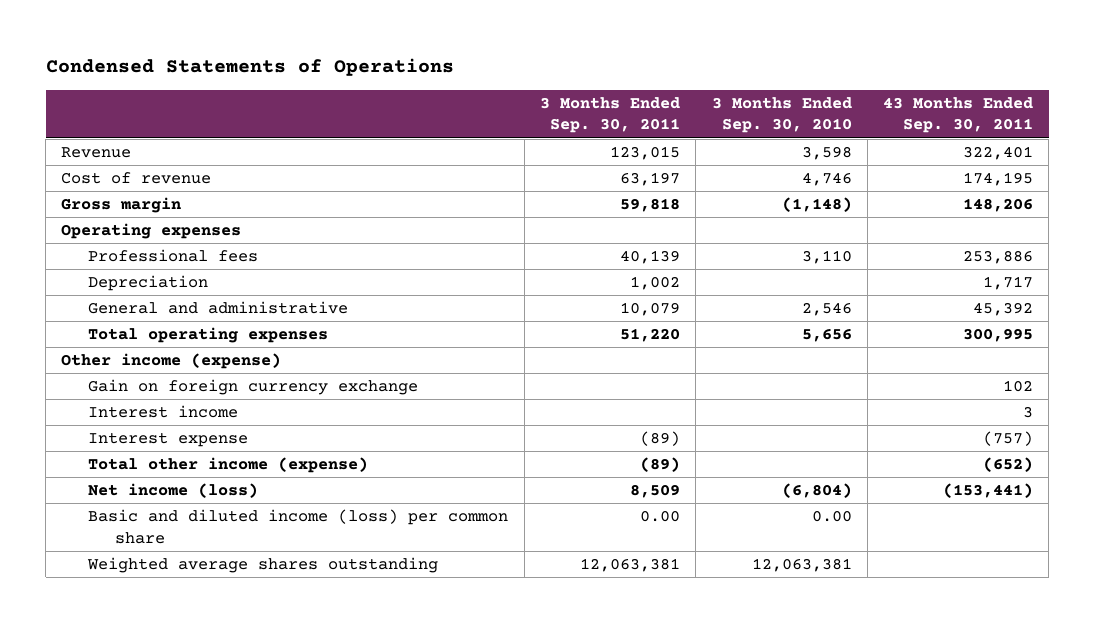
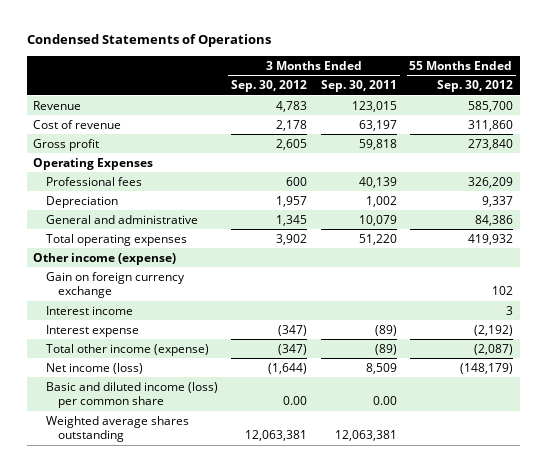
- | 3 Months Ended Sep. 30, 2011 | 3 Months Ended Sep. 30, 2010 | 43 Months Ended Sep. 30, 2011
+ | 3 Months Ended Sep. 30, 2012 | 3 Months Ended Sep. 30, 2011 | 55 Months Ended Sep. 30, 2012
- Gross margin | 59,818 | (1,148) | 148,206
- Operating expenses
+ Gross profit | 2,605 | 59,818 | 273,840
+ Operating Expenses

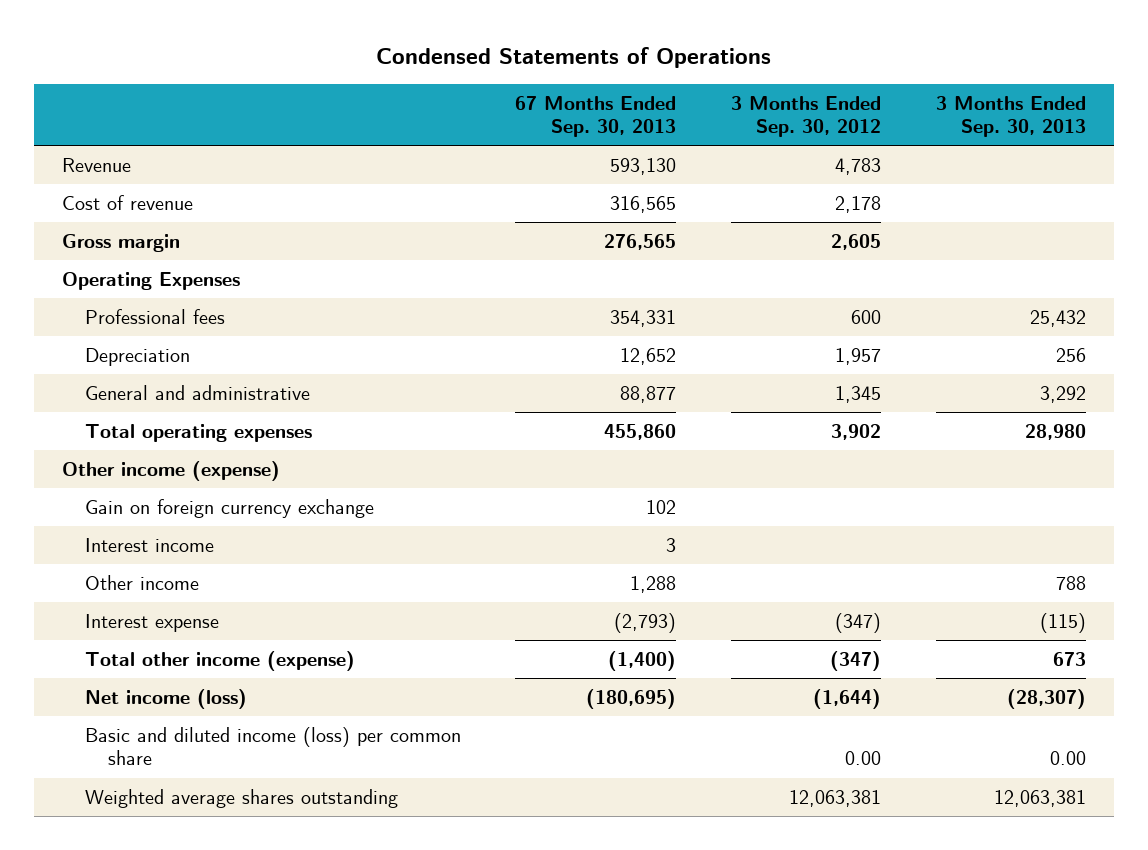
- | 3 Months Ended Sep. 30, 2012 | 3 Months Ended Sep. 30, 2011 | 55 Months Ended Sep. 30, 2012
+ | 67 Months Ended Sep. 30, 2013 | 3 Months Ended Sep. 30, 2012 | 3 Months Ended Sep. 30, 2013
- Gross profit | 2,605 | 59,818 | 273,840
+ Gross margin | 276,565 | 2,605 |
+ Other income | 1,288 | | 788

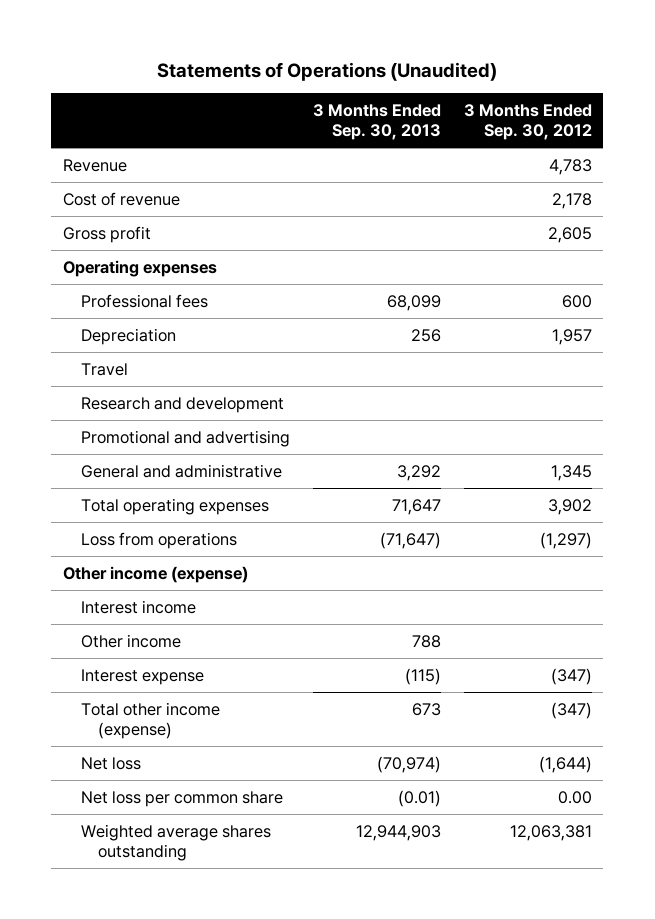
- Condensed Statements of Operations
+ Statements of Operations (Unaudited)
- | 67 Months Ended Sep. 30, 2013 | 3 Months Ended Sep. 30, 2012 | 3 Months Ended Sep. 30, 2013
+ | 3 Months Ended Sep. 30, 2013 | 3 Months Ended Sep. 30, 2012
- Gross margin | 276,565 | 2,605 |
- Operating Expenses
- Professional fees | 354,331 | 600 | 25,432
+ Gross profit | | 2,605
+ Operating expenses
+ Professional fees | 68,099 | 600
+ Travel
+ Research and development
+ Promotional and advertising
- Total operating expenses | 455,860 | 3,902 | 28,980
+ Total operating expenses | 71,647 | 3,902
+ Loss from operations | (71,647) | (1,297)
- Gain on foreign currency exchange | 102 | |
- Net income (loss) | (180,695) | (1,644) | (28,307)
- Basic and diluted income (loss) per common share | | 0.00 | 0.00
- Weighted average shares outstanding | | 12,063,381 | 12,063,381
+ Net loss | (70,974) | (1,644)
+ Net loss per common share | (0.01) | 0.00
+ Weighted average shares outstanding | 12,944,903 | 12,063,381

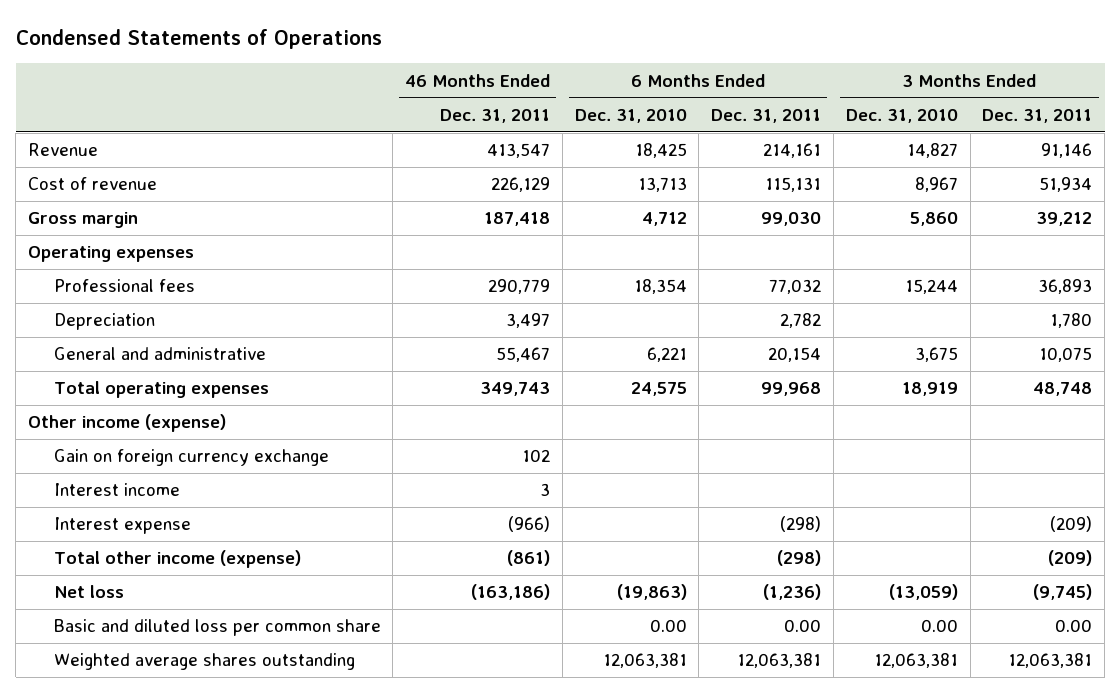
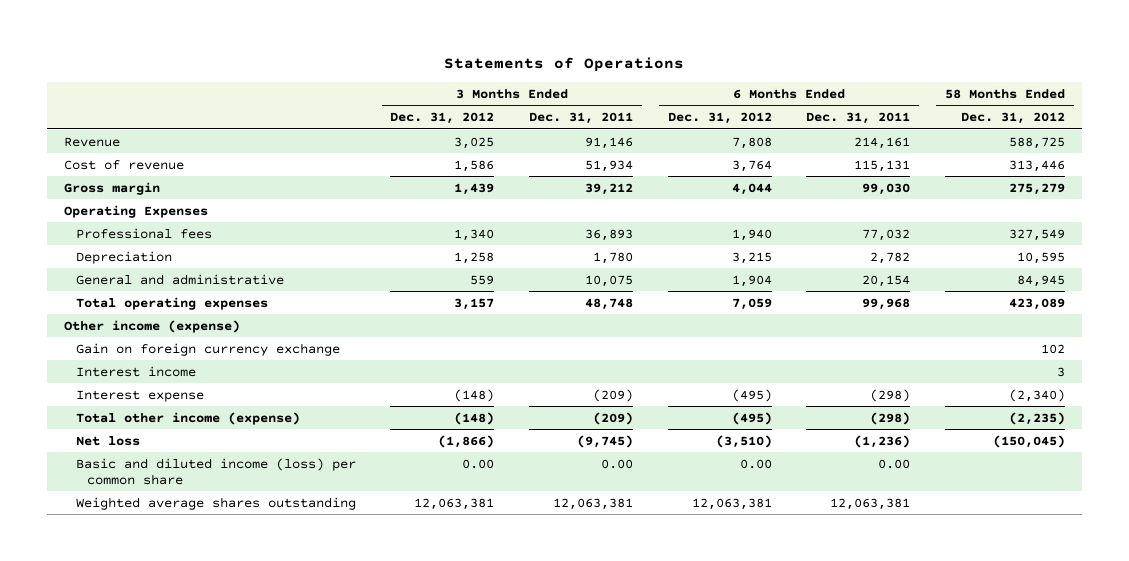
- Condensed Statements of Operations
+ Statements of Operations
- | 46 Months Ended Dec. 31, 2011 | 6 Months Ended Dec. 31, 2010 | 6 Months Ended Dec. 31, 2011 | 3 Months Ended Dec. 31, 2010 | 3 Months Ended Dec. 31, 2011
+ | 3 Months Ended Dec. 31, 2012 | 3 Months Ended Dec. 31, 2011 | 6 Months Ended Dec. 31, 2012 | 6 Months Ended Dec. 31, 2011 | 58 Months Ended Dec. 31, 2012
- Operating expenses
+ Operating Expenses
- Basic and diluted loss per common share | | 0.00 | 0.00 | 0.00 | 0.00
+ Basic and diluted income (loss) per common share | 0.00 | 0.00 | 0.00 | 0.00 |

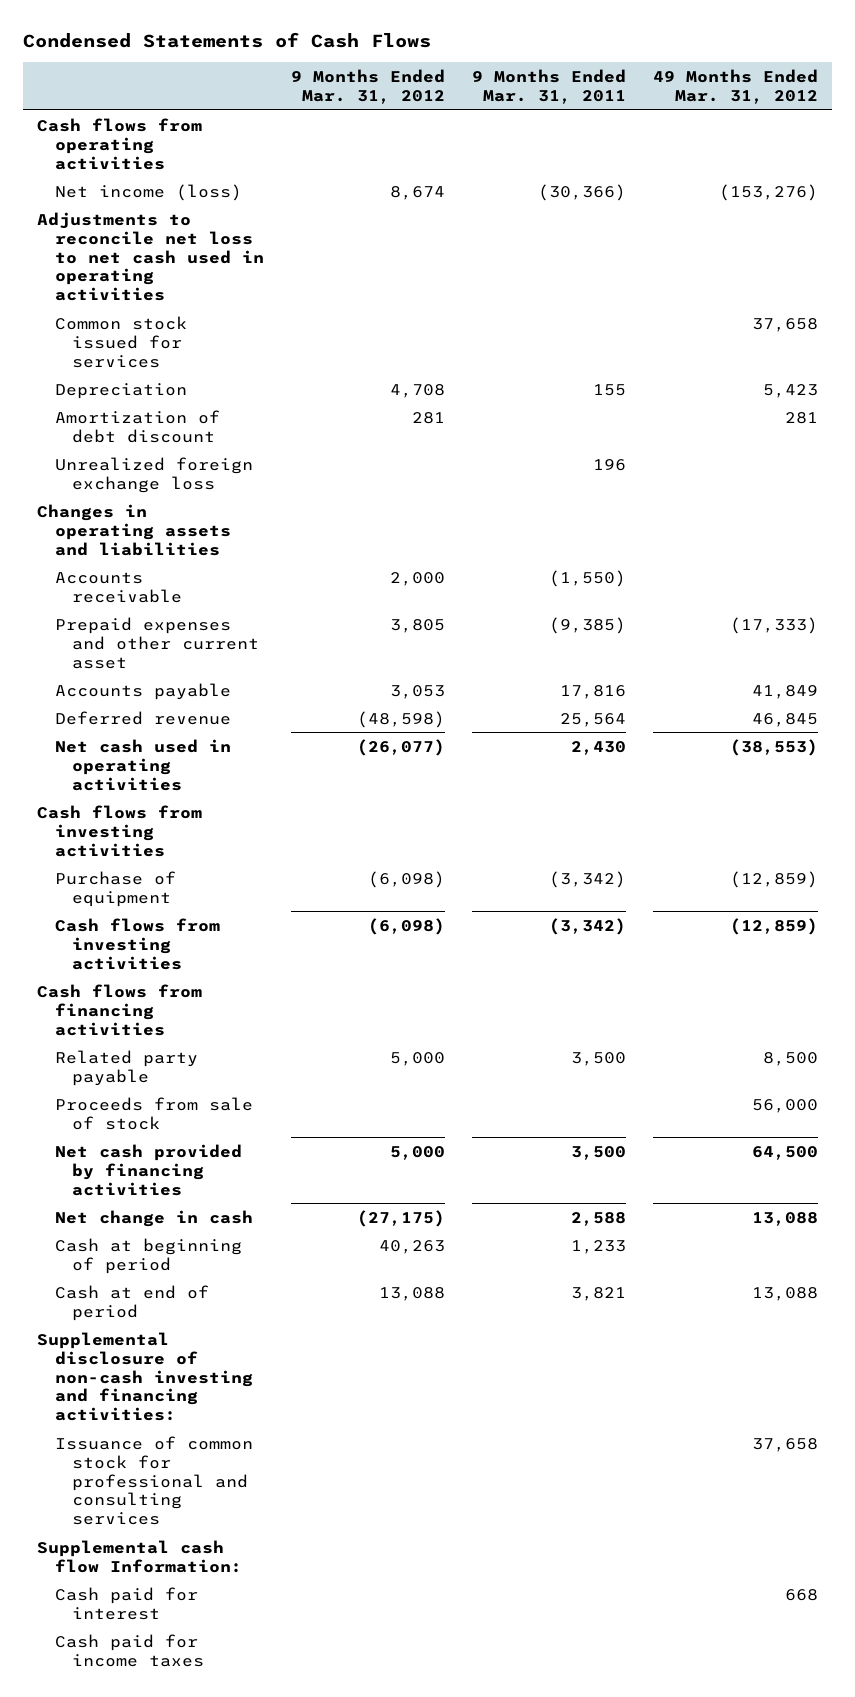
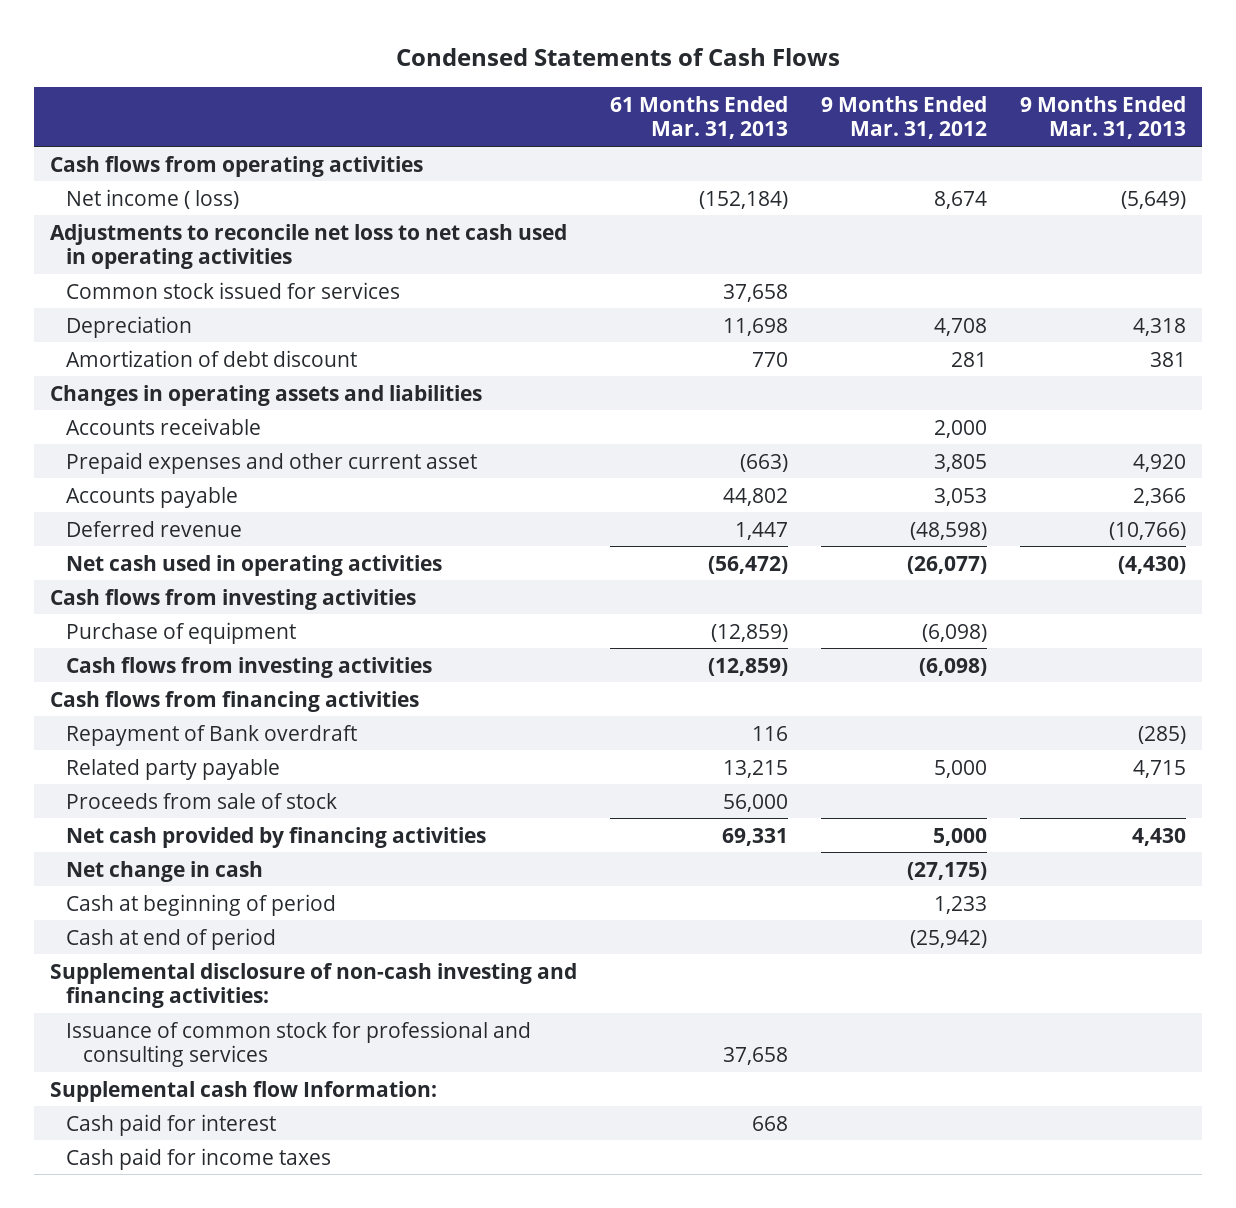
- | 9 Months Ended Mar. 31, 2012 | 9 Months Ended Mar. 31, 2011 | 49 Months Ended Mar. 31, 2012
+ | 61 Months Ended Mar. 31, 2013 | 9 Months Ended Mar. 31, 2012 | 9 Months Ended Mar. 31, 2013
- Net income (loss) | 8,674 | (30,366) | (153,276)
+ Net income ( loss) | (152,184) | 8,674 | (5,649)
- Unrealized foreign exchange loss | | 196 |
+ Repayment of Bank overdraft | 116 | | (285)
- Cash at beginning of period | 40,263 | 1,233 |
- Cash at end of period | 13,088 | 3,821 | 13,088
+ Cash at beginning of period | | 1,233 |
+ Cash at end of period | | (25,942) |

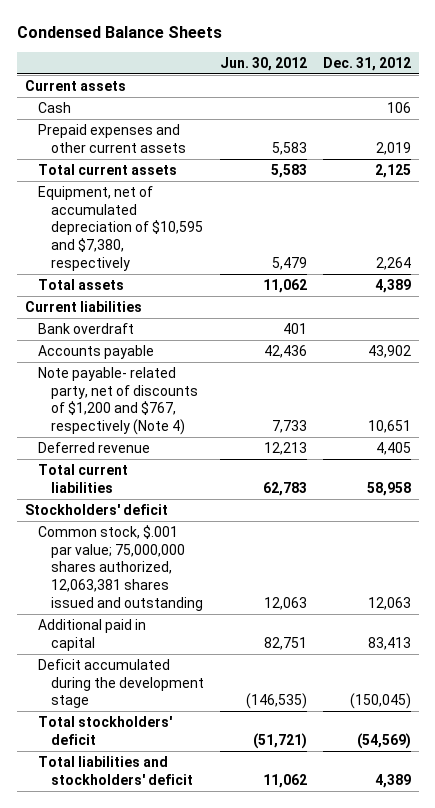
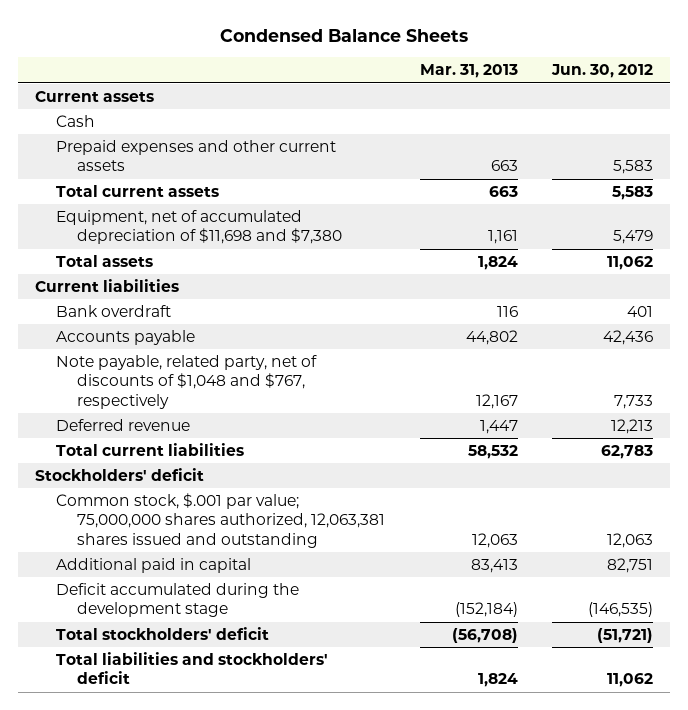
- | Jun. 30, 2012 | Dec. 31, 2012
+ | Mar. 31, 2013 | Jun. 30, 2012
- Equipment, net of accumulated depreciation of $10,595 and $7,380, respectively | 5,479 | 2,264
+ Equipment, net of accumulated depreciation of $11,698 and $7,380 | 1,161 | 5,479
- Note payable- related party, net of discounts of $1,200 and $767, respectively (Note 4) | 7,733 | 10,651
+ Note payable, related party, net of discounts of $1,048 and $767, respectively | 12,167 | 7,733

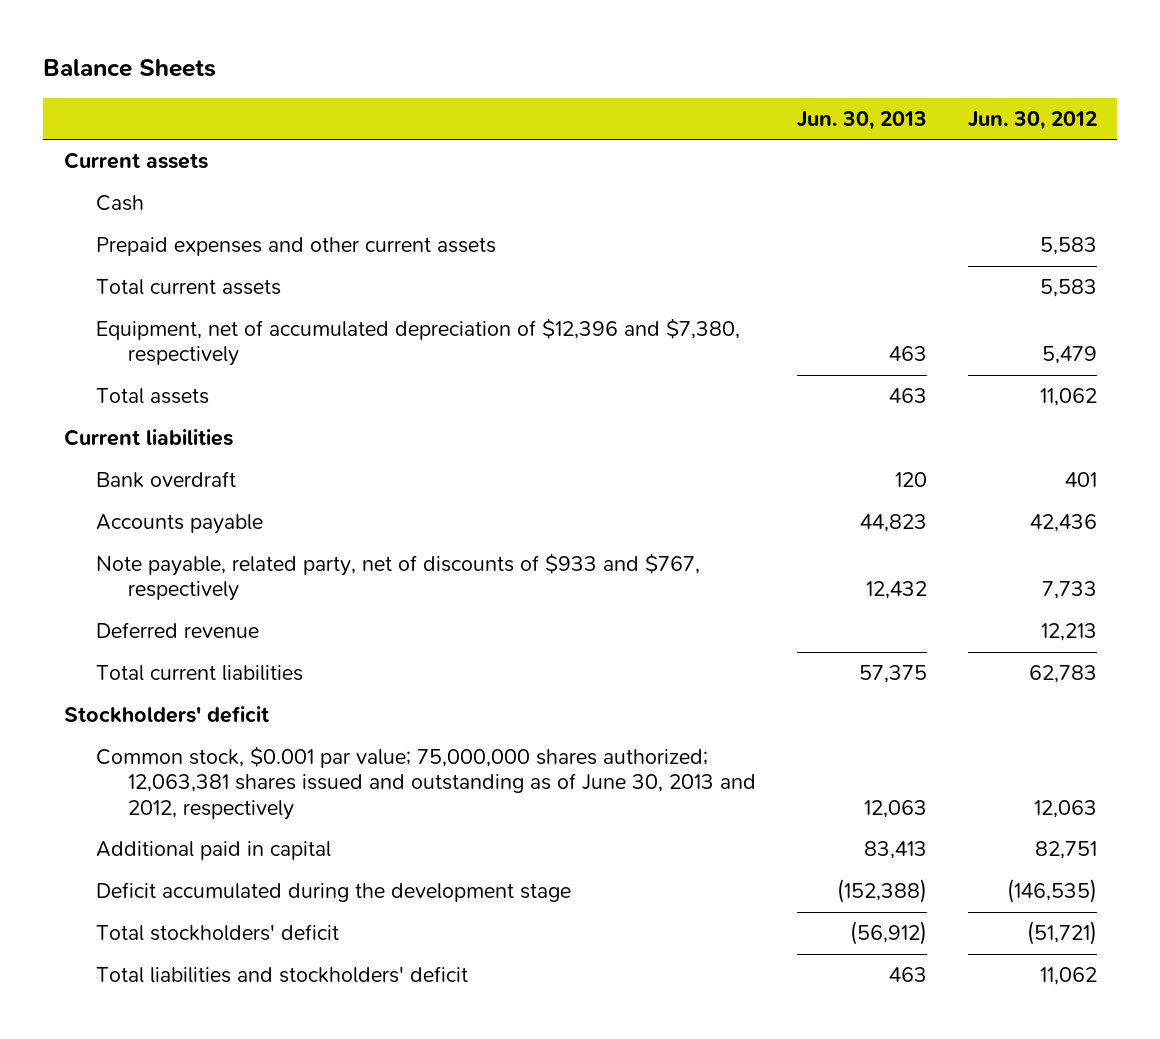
- Condensed Balance Sheets
+ Balance Sheets
- | Mar. 31, 2013 | Jun. 30, 2012
+ | Jun. 30, 2013 | Jun. 30, 2012
- Equipment, net of accumulated depreciation of $11,698 and $7,380 | 1,161 | 5,479
+ Equipment, net of accumulated depreciation of $12,396 and $7,380, respectively | 463 | 5,479
- Note payable, related party, net of discounts of $1,048 and $767, respectively | 12,167 | 7,733
+ Note payable, related party, net of discounts of $933 and $767, respectively | 12,432 | 7,733
- Common stock, $.001 par value; 75,000,000 shares authorized, 12,063,381 shares issued and outstanding | 12,063 | 12,063
+ Common stock, $0.001 par value; 75,000,000 shares authorized; 12,063,381 shares issued and outstanding as of June 30, 2013 and 2012, respectively | 12,063 | 12,063

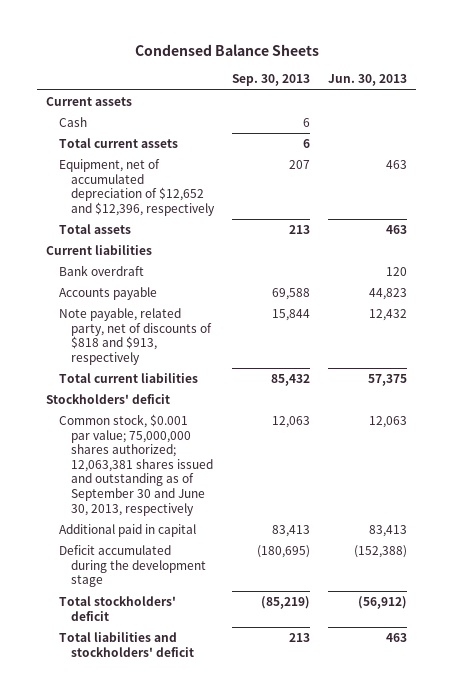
- Balance Sheets
+ Condensed Balance Sheets
- | Jun. 30, 2013 | Jun. 30, 2012
+ | Sep. 30, 2013 | Jun. 30, 2013
- Prepaid expenses and other current assets | | 5,583
- Equipment, net of accumulated depreciation of $12,396 and $7,380, respectively | 463 | 5,479
+ Equipment, net of accumulated depreciation of $12,652 and $12,396, respectively | 207 | 463
- Note payable, related party, net of discounts of $933 and $767, respectively | 12,432 | 7,733
- Deferred revenue | | 12,213
+ Note payable, related party, net of discounts of $818 and $913, respectively | 15,844 | 12,432
- Common stock, $0.001 par value; 75,000,000 shares authorized; 12,063,381 shares issued and outstanding as of June 30, 2013 and 2012, respectively | 12,063 | 12,063
+ Common stock, $0.001 par value; 75,000,000 shares authorized; 12,063,381 shares issued and outstanding as of September 30 and June 30, 2013, respectively | 12,063 | 12,063

